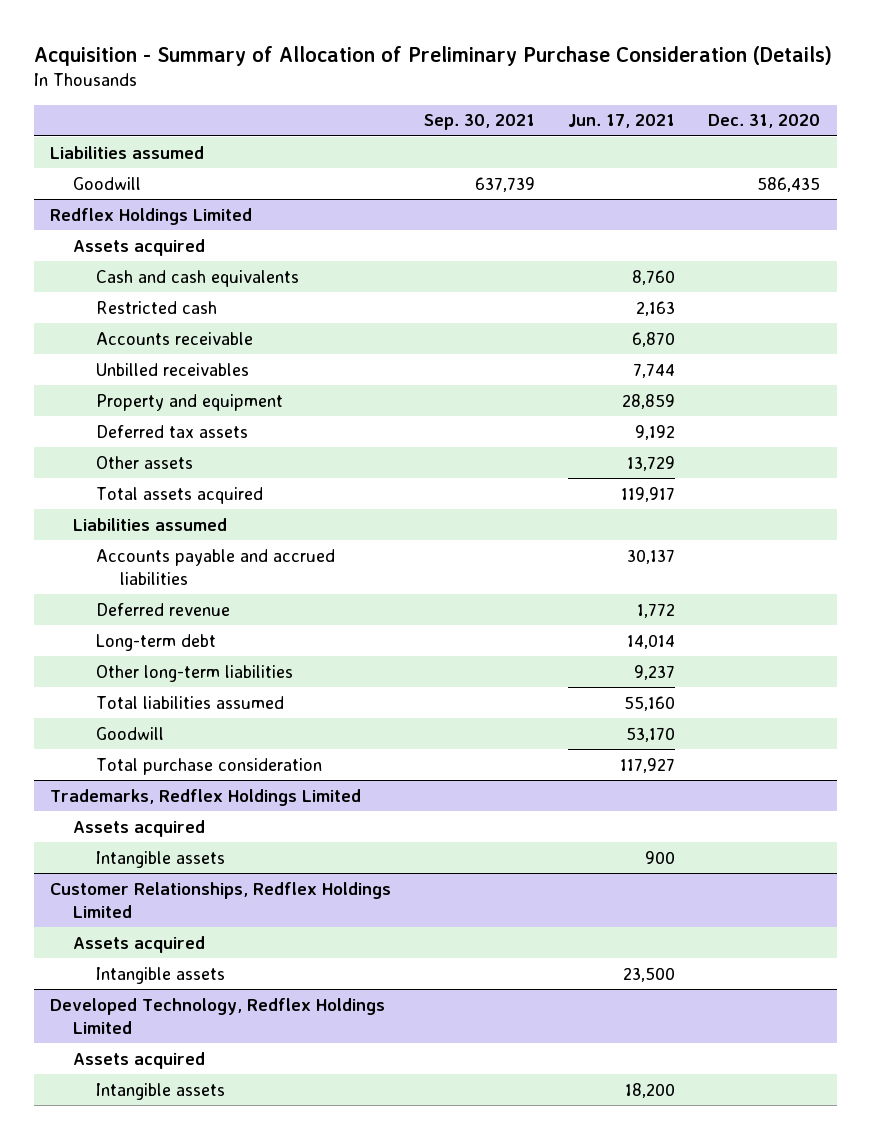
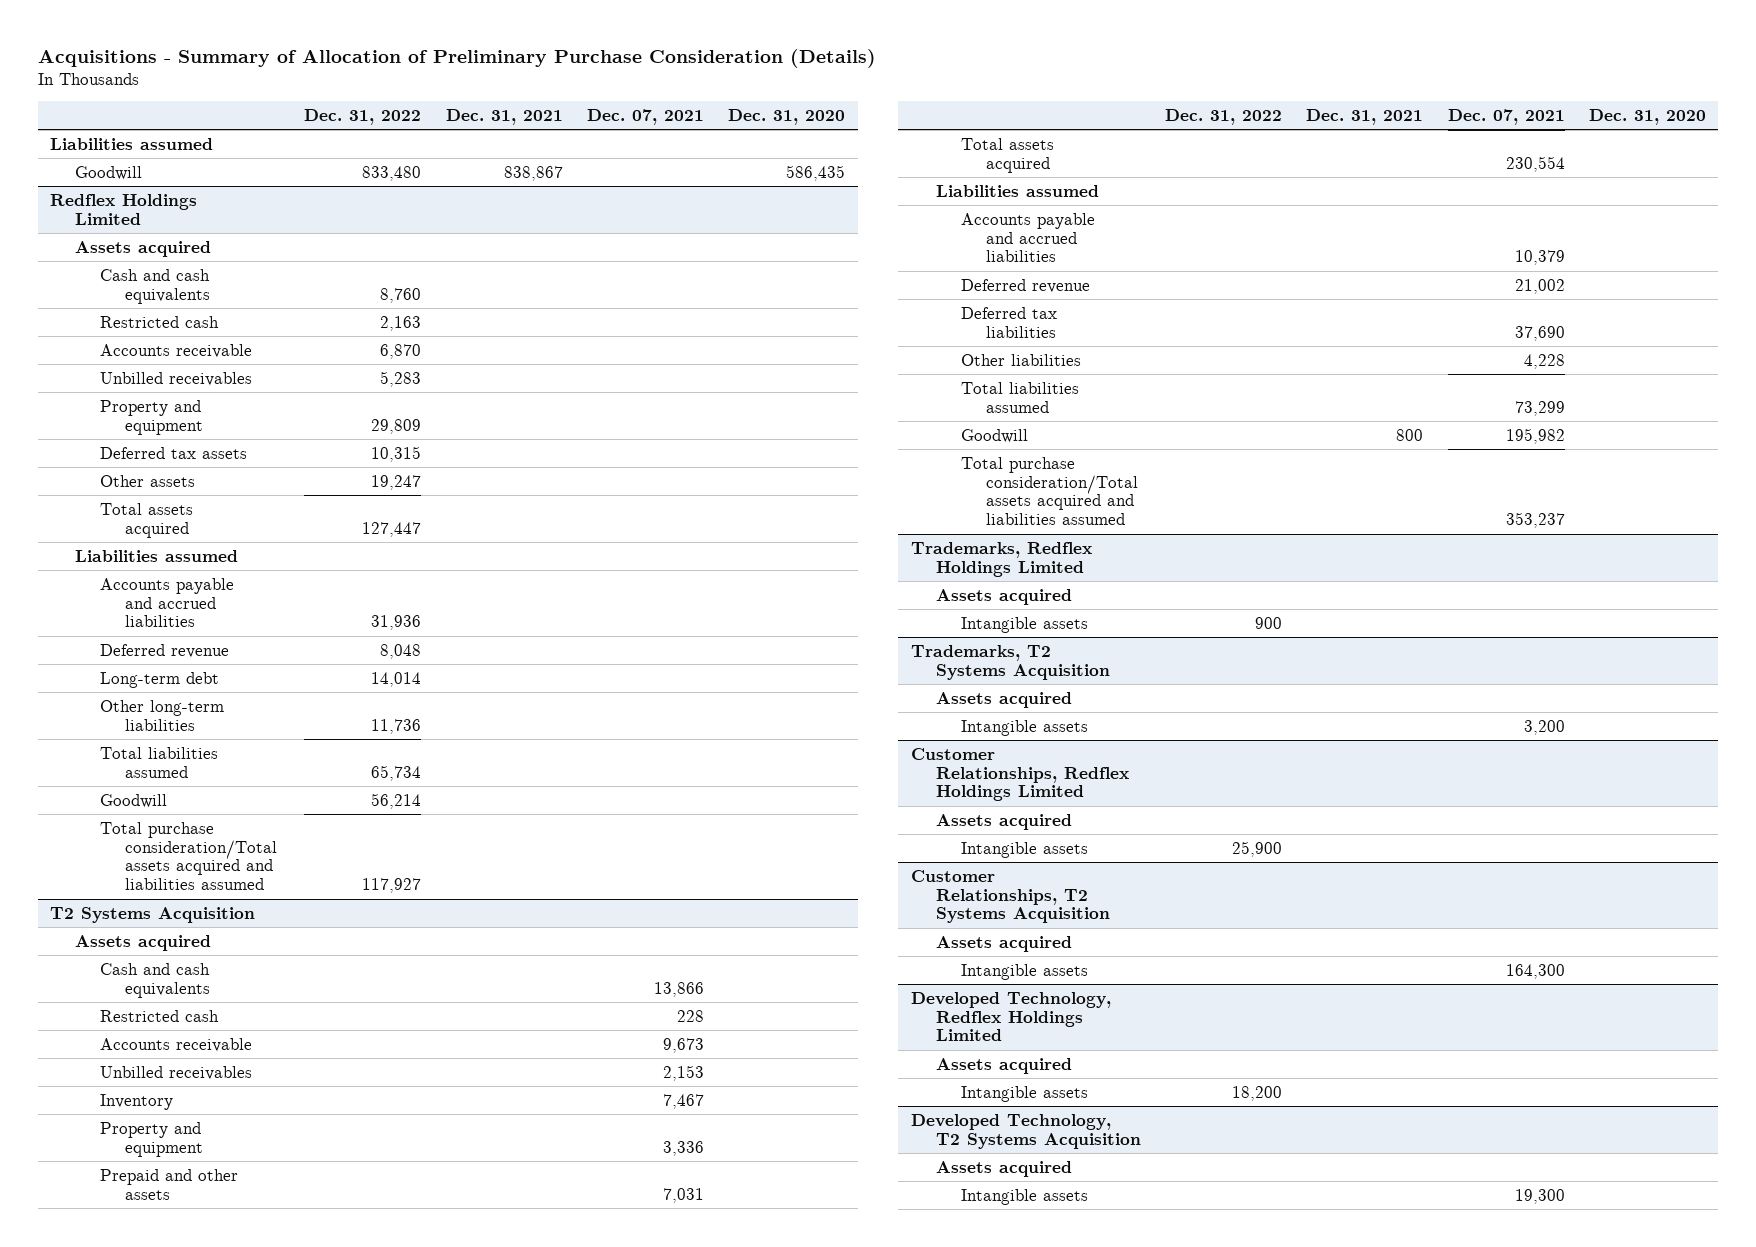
- Acquisition - Summary of Allocation of Preliminary Purchase Consideration (Details)
+ Acquisitions - Summary of Allocation of Preliminary Purchase Consideration (Details)
- | Sep. 30, 2021 | Jun. 17, 2021 | Dec. 31, 2020
+ | Dec. 31, 2022 | Dec. 31, 2021 | Dec. 07, 2021 | Dec. 31, 2020
@ Redflex Holdings Limited
- Total purchase consideration | | 117,927 |
+ Total purchase consideration/Total assets acquired and liabilities assumed | 117,927 | | |
+ T2 Systems Acquisition
+ Assets acquired
+ Cash and cash equivalents | | | 13,866 |
+ Restricted cash | | | 228 |
+ Accounts receivable | | | 9,673 |
+ Unbilled receivables | | | 2,153 |
+ Inventory | | | 7,467 |
+ Property and equipment | | | 3,336 |
+ Prepaid and other assets | | | 7,031 |
+ Total assets acquired | | | 230,554 |
+ Liabilities assumed
+ Accounts payable and accrued liabilities | | | 10,379 |
+ Deferred revenue | | | 21,002 |
+ Deferred tax liabilities | | | 37,690 |
+ Other liabilities | | | 4,228 |
+ Total liabilities assumed | | | 73,299 |
+ Goodwill | | 800 | 195,982 |
+ Total purchase consideration/Total assets acquired and liabilities assumed | | | 353,237 |
+ Trademarks, T2 Systems Acquisition
+ Assets acquired
+ Intangible assets | | | 3,200 |
+ Customer Relationships, T2 Systems Acquisition
+ Assets acquired
+ Intangible assets | | | 164,300 |
+ Developed Technology, T2 Systems Acquisition
+ Assets acquired
+ Intangible assets | | | 19,300 |

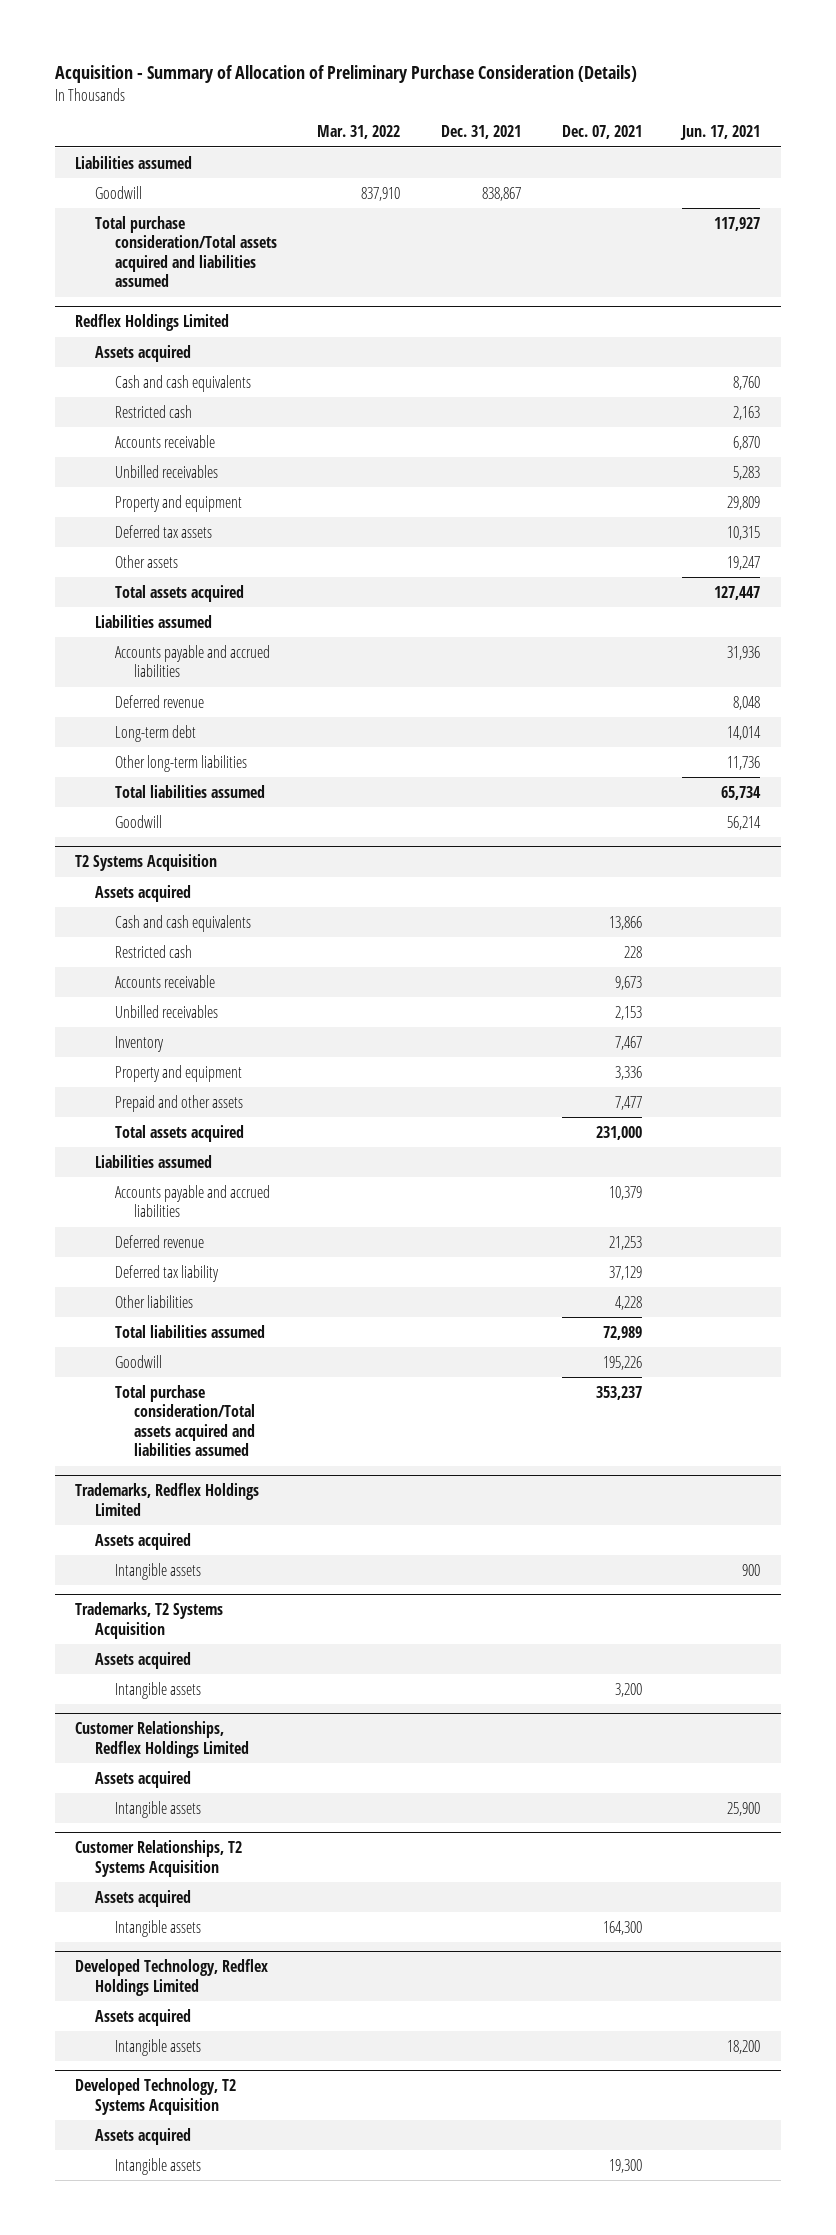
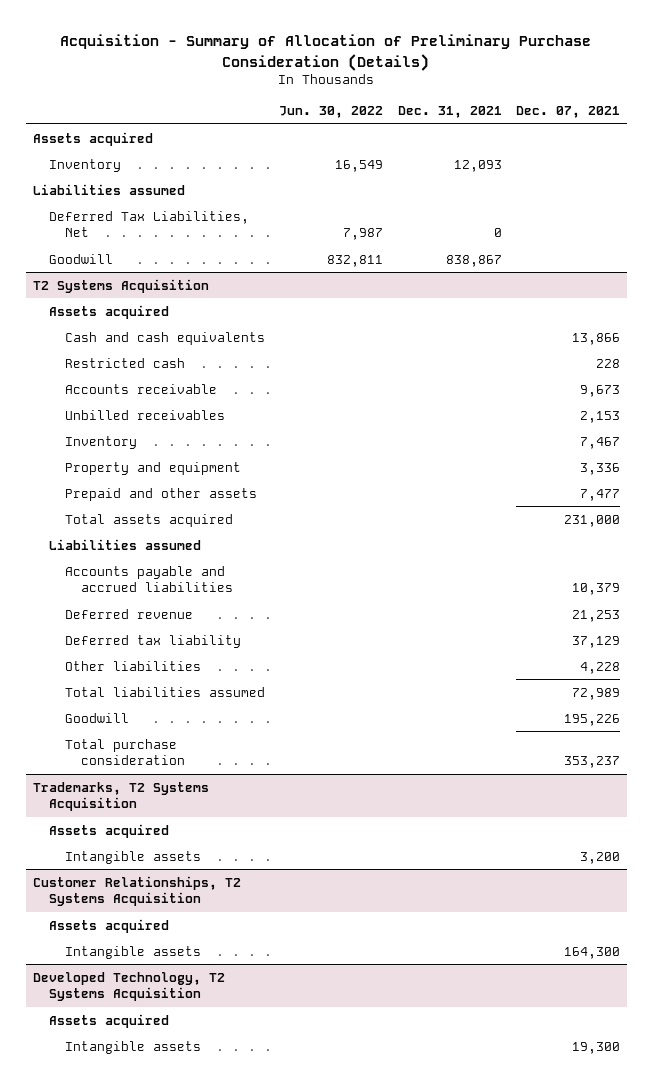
- | Mar. 31, 2022 | Dec. 31, 2021 | Dec. 07, 2021 | Jun. 17, 2021
+ | Jun. 30, 2022 | Dec. 31, 2021 | Dec. 07, 2021
+ Assets acquired
+ Inventory | 16,549 | 12,093 |
+ Deferred Tax Liabilities, Net | 7,987 | 0 |
- Total purchase consideration/Total assets acquired and liabilities assumed | | | | 117,927
- Redflex Holdings Limited
- Assets acquired
- Cash and cash equivalents | | | | 8,760
- Restricted cash | | | | 2,163
- Accounts receivable | | | | 6,870
- Unbilled receivables | | | | 5,283
- Property and equipment | | | | 29,809
- Deferred tax assets | | | | 10,315
- Other assets | | | | 19,247
- Total assets acquired | | | | 127,447
- Liabilities assumed
- Accounts payable and accrued liabilities | | | | 31,936
- Deferred revenue | | | | 8,048
- Long-term debt | | | | 14,014
- Other long-term liabilities | | | | 11,736
- Total liabilities assumed | | | | 65,734
- Goodwill | | | | 56,214
@ T2 Systems Acquisition
- Total purchase consideration/Total assets acquired and liabilities assumed | | | 353,237 |
- Trademarks, Redflex Holdings Limited
- Assets acquired
- Intangible assets | | | | 900
@ T2 Systems Acquisition
+ Total purchase consideration | | | 353,237
- Customer Relationships, Redflex Holdings Limited
- Assets acquired
- Intangible assets | | | | 25,900
- Developed Technology, Redflex Holdings Limited
- Assets acquired
- Intangible assets | | | | 18,200

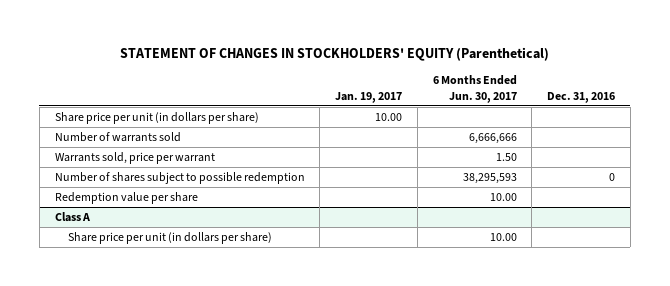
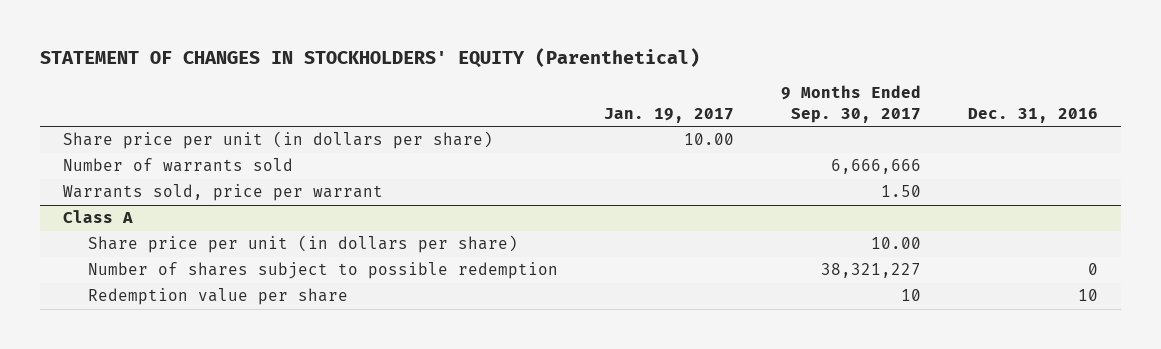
- | Jan. 19, 2017 | 6 Months Ended Jun. 30, 2017 | Dec. 31, 2016
+ | Jan. 19, 2017 | 9 Months Ended Sep. 30, 2017 | Dec. 31, 2016
- Number of shares subject to possible redemption | | 38,295,593 | 0
- Redemption value per share | | 10.00 |
@ Class A
+ Number of shares subject to possible redemption | | 38,321,227 | 0
+ Redemption value per share | | 10 | 10

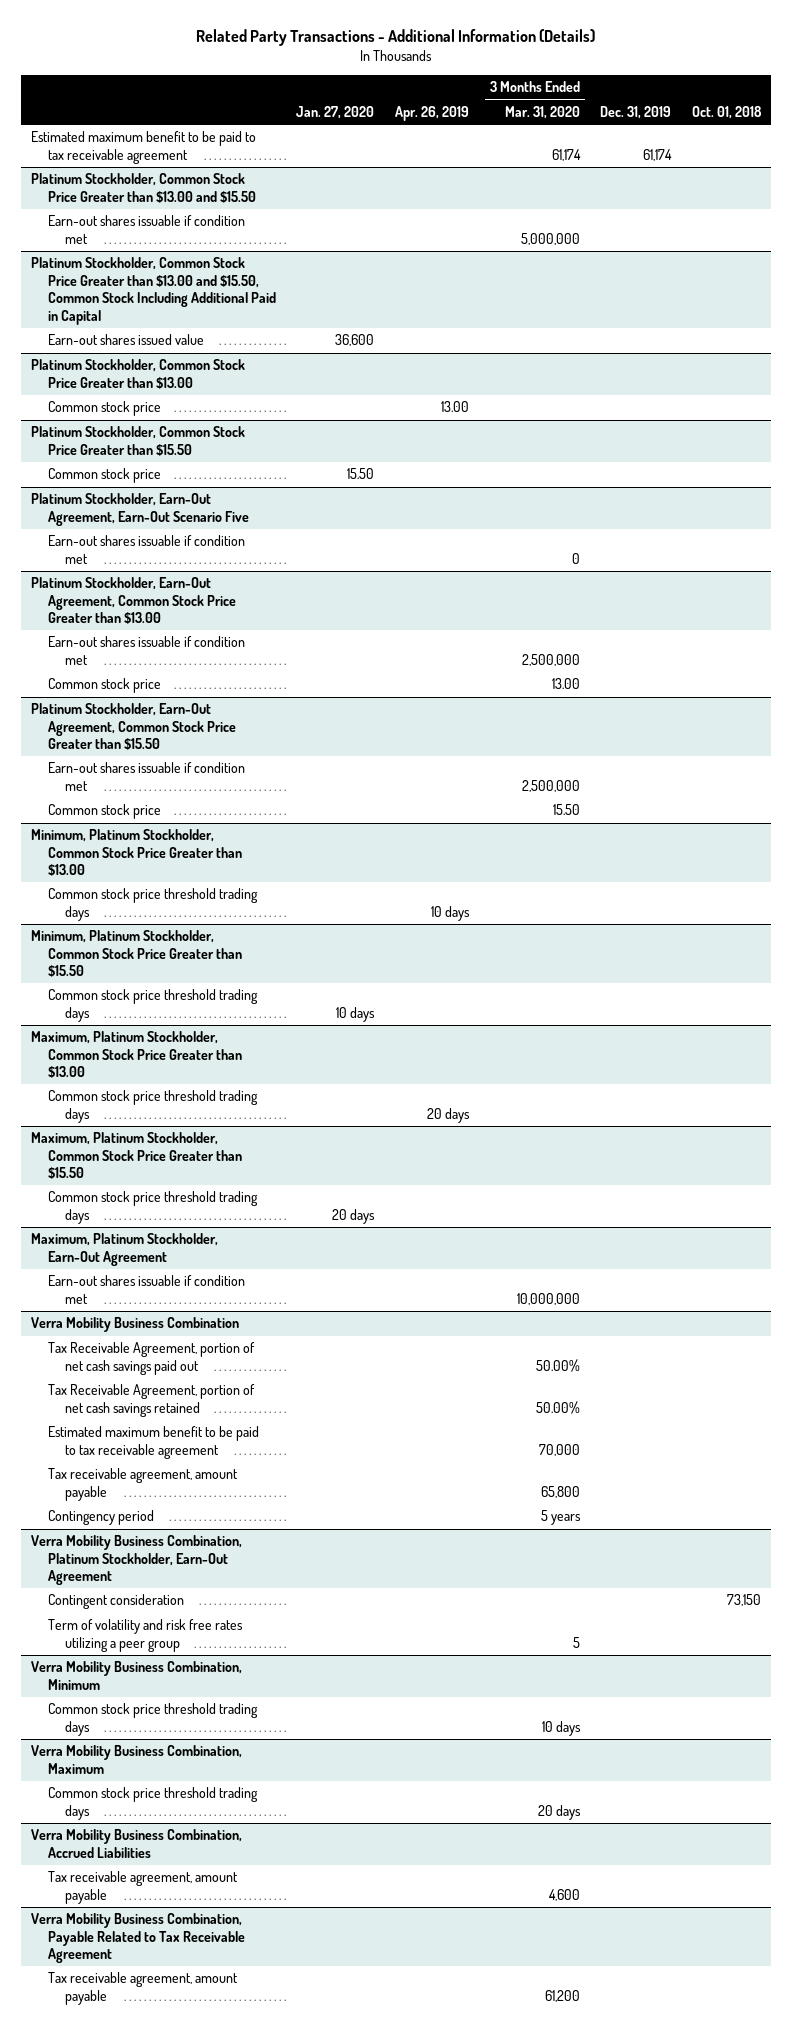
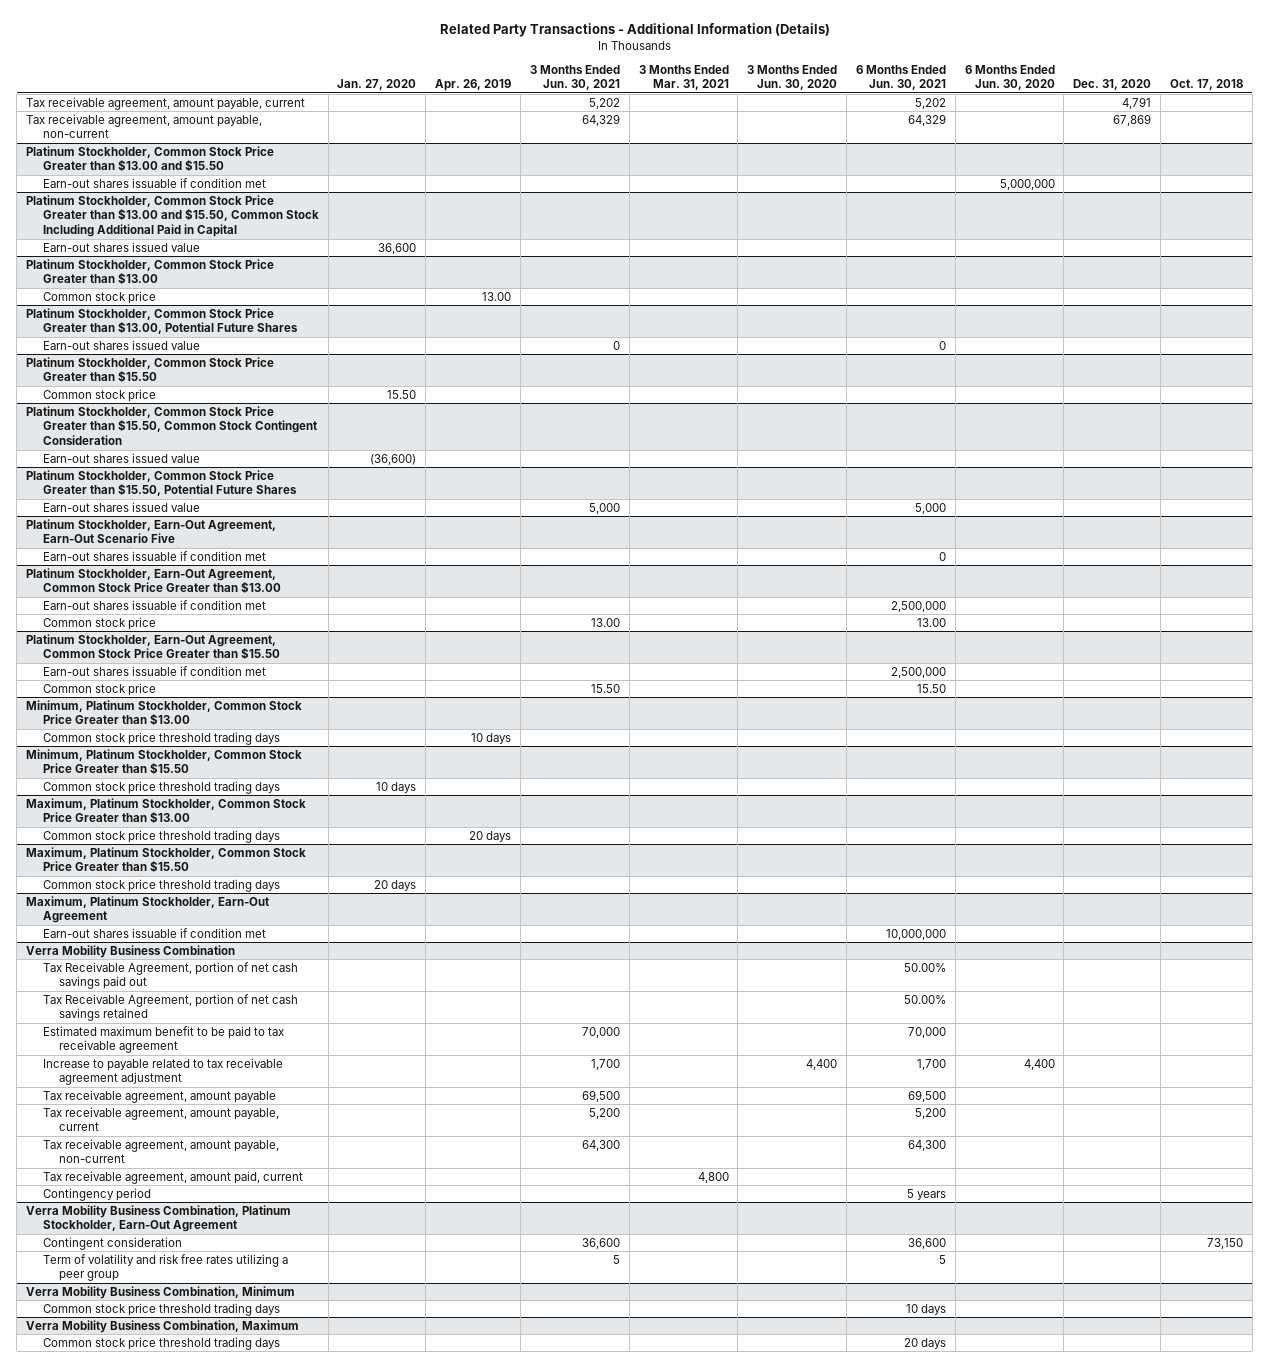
- | Jan. 27, 2020 | Apr. 26, 2019 | 3 Months Ended Mar. 31, 2020 | Dec. 31, 2019 | Oct. 01, 2018
+ | Jan. 27, 2020 | Apr. 26, 2019 | 3 Months Ended Jun. 30, 2021 | 3 Months Ended Mar. 31, 2021 | 3 Months Ended Jun. 30, 2020 | 6 Months Ended Jun. 30, 2021 | 6 Months Ended Jun. 30, 2020 | Dec. 31, 2020 | Oct. 17, 2018
- Estimated maximum benefit to be paid to tax receivable agreement | | | 61,174 | 61,174 |
+ Tax receivable agreement, amount payable, current | | | 5,202 | | | 5,202 | | 4,791 |
+ Tax receivable agreement, amount payable, non-current | | | 64,329 | | | 64,329 | | 67,869 |
+ Platinum Stockholder, Common Stock Price Greater than $13.00, Potential Future Shares
+ Earn-out shares issued value | | | 0 | | | 0 | | |
+ Platinum Stockholder, Common Stock Price Greater than $15.50, Common Stock Contingent Consideration
+ Earn-out shares issued value | (36,600) | | | | | | | |
+ Platinum Stockholder, Common Stock Price Greater than $15.50, Potential Future Shares
+ Earn-out shares issued value | | | 5,000 | | | 5,000 | | |
@ Verra Mobility Business Combination
+ Increase to payable related to tax receivable agreement adjustment | | | 1,700 | | 4,400 | 1,700 | 4,400 | |
+ Tax receivable agreement, amount payable, current | | | 5,200 | | | 5,200 | | |
+ Tax receivable agreement, amount payable, non-current | | | 64,300 | | | 64,300 | | |
+ Tax receivable agreement, amount paid, current | | | | 4,800 | | | | |
- Verra Mobility Business Combination, Accrued Liabilities
- Tax receivable agreement, amount payable | | | 4,600 | |
- Verra Mobility Business Combination, Payable Related to Tax Receivable Agreement
- Tax receivable agreement, amount payable | | | 61,200 | |

